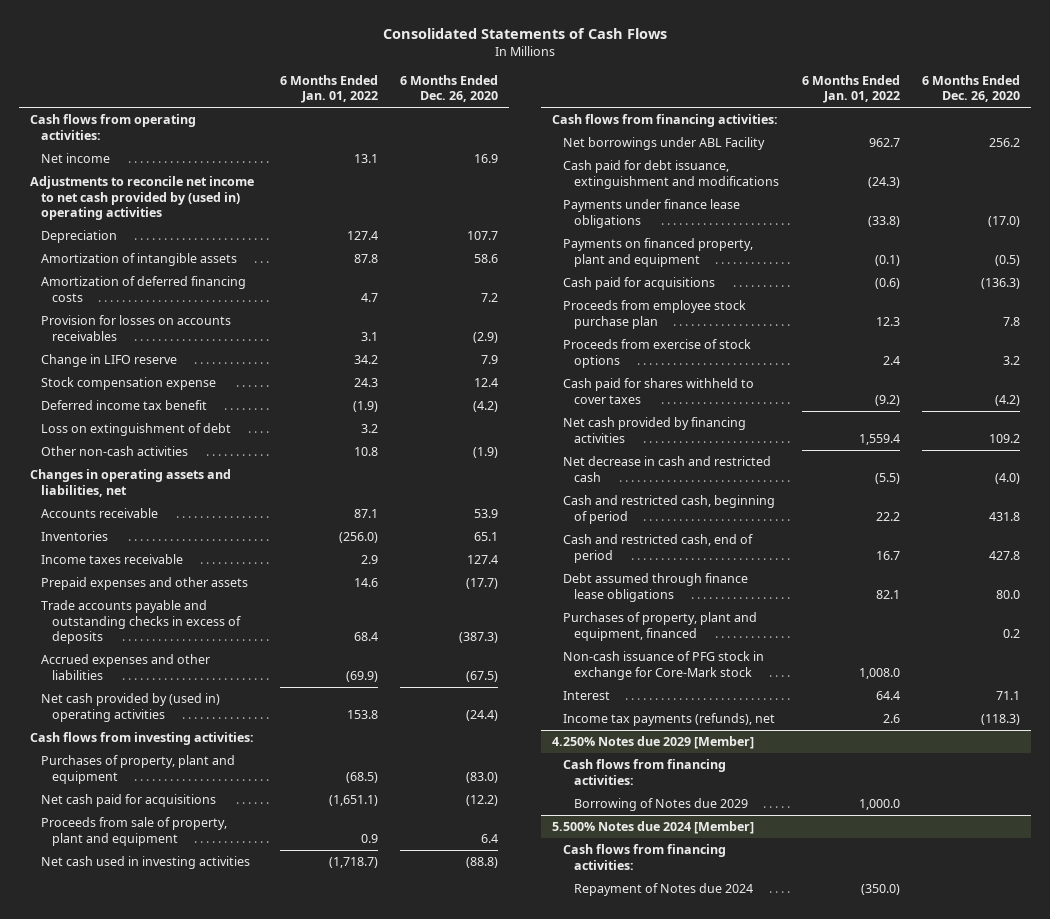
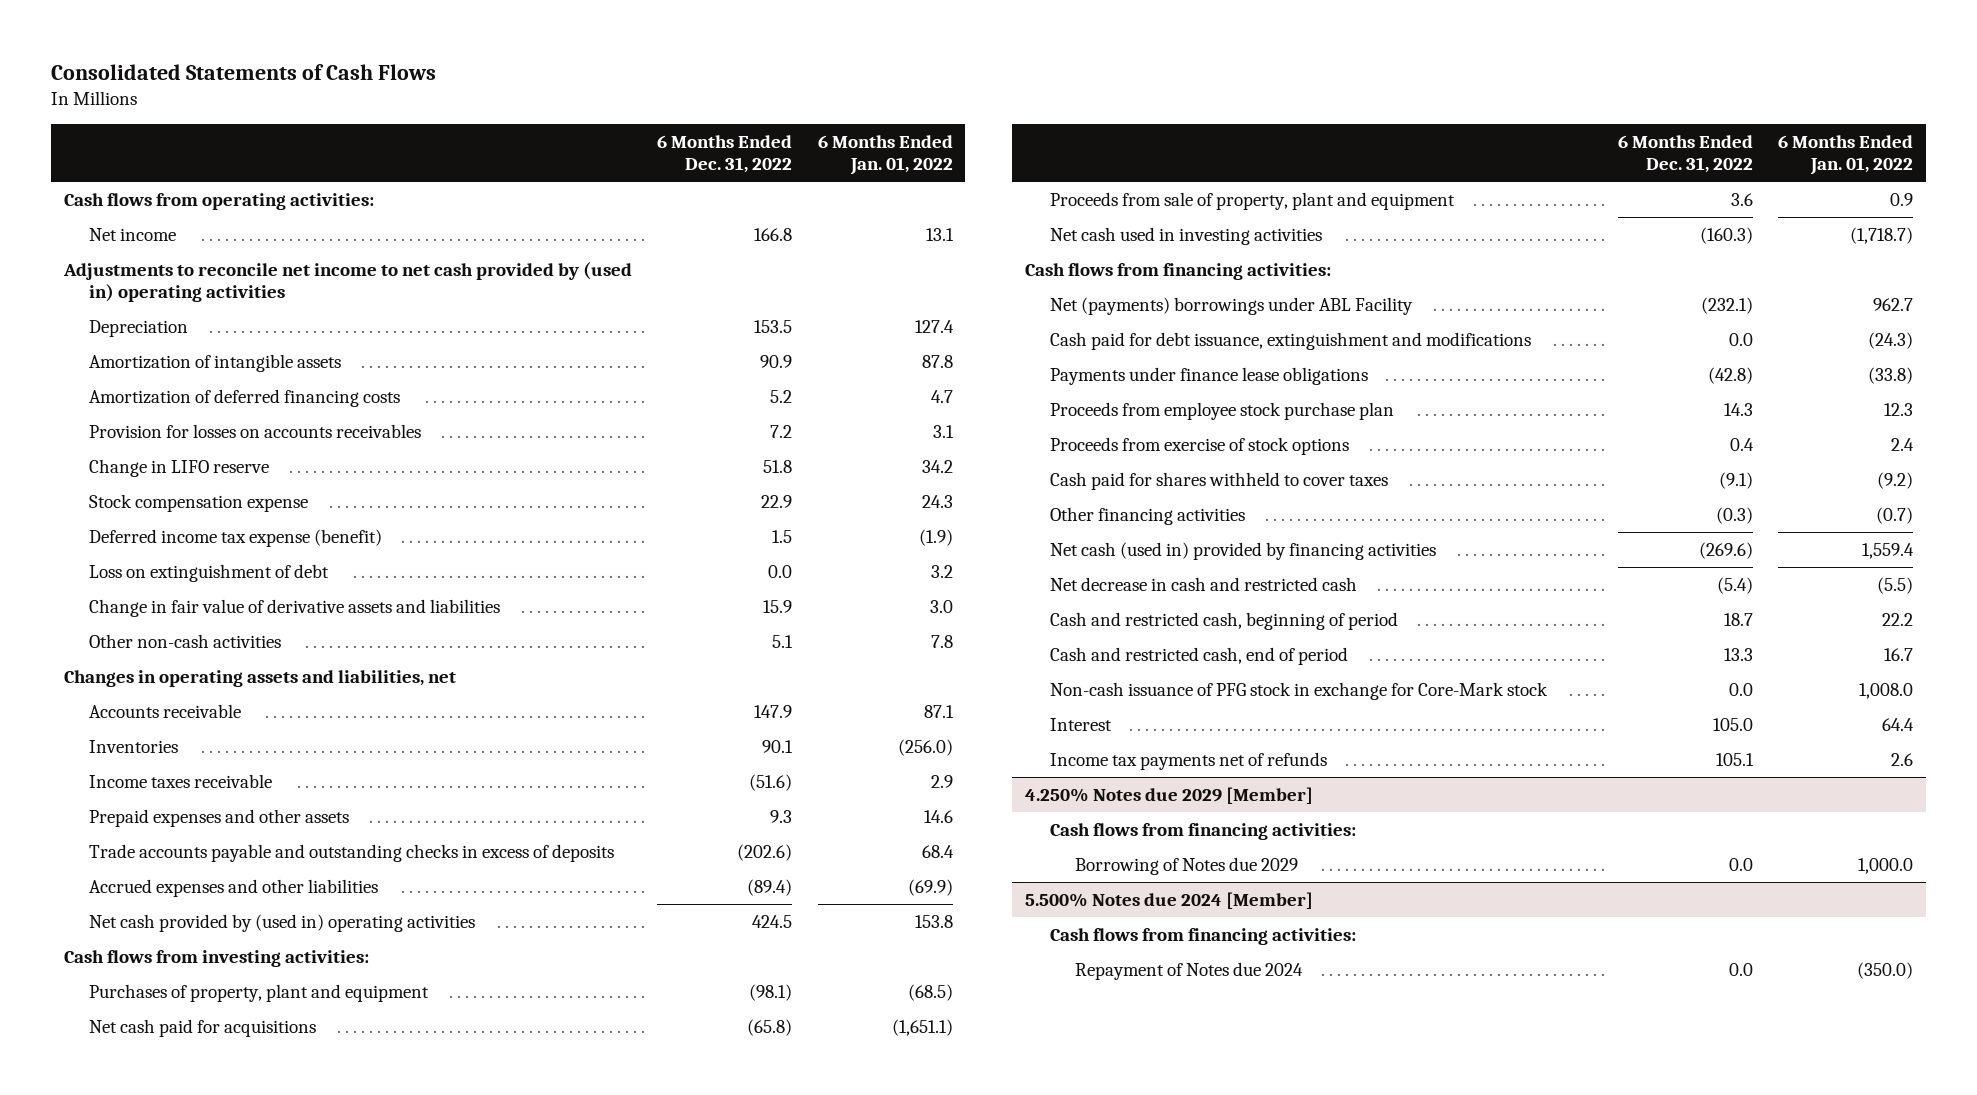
- | 6 Months Ended Jan. 01, 2022 | 6 Months Ended Dec. 26, 2020
+ | 6 Months Ended Dec. 31, 2022 | 6 Months Ended Jan. 01, 2022
- Deferred income tax benefit | (1.9) | (4.2)
+ Deferred income tax expense (benefit) | 1.5 | (1.9)
- Other non-cash activities | 10.8 | (1.9)
+ Change in fair value of derivative assets and liabilities | 15.9 | 3.0
+ Other non-cash activities | 5.1 | 7.8
- Net borrowings under ABL Facility | 962.7 | 256.2
+ Net (payments) borrowings under ABL Facility | (232.1) | 962.7
- Payments on financed property, plant and equipment | (0.1) | (0.5)
- Cash paid for acquisitions | (0.6) | (136.3)
- Net cash provided by financing activities | 1,559.4 | 109.2
+ Other financing activities | (0.3) | (0.7)
+ Net cash (used in) provided by financing activities | (269.6) | 1,559.4
- Debt assumed through finance lease obligations | 82.1 | 80.0
- Purchases of property, plant and equipment, financed | | 0.2
- Income tax payments (refunds), net | 2.6 | (118.3)
+ Income tax payments net of refunds | 105.1 | 2.6

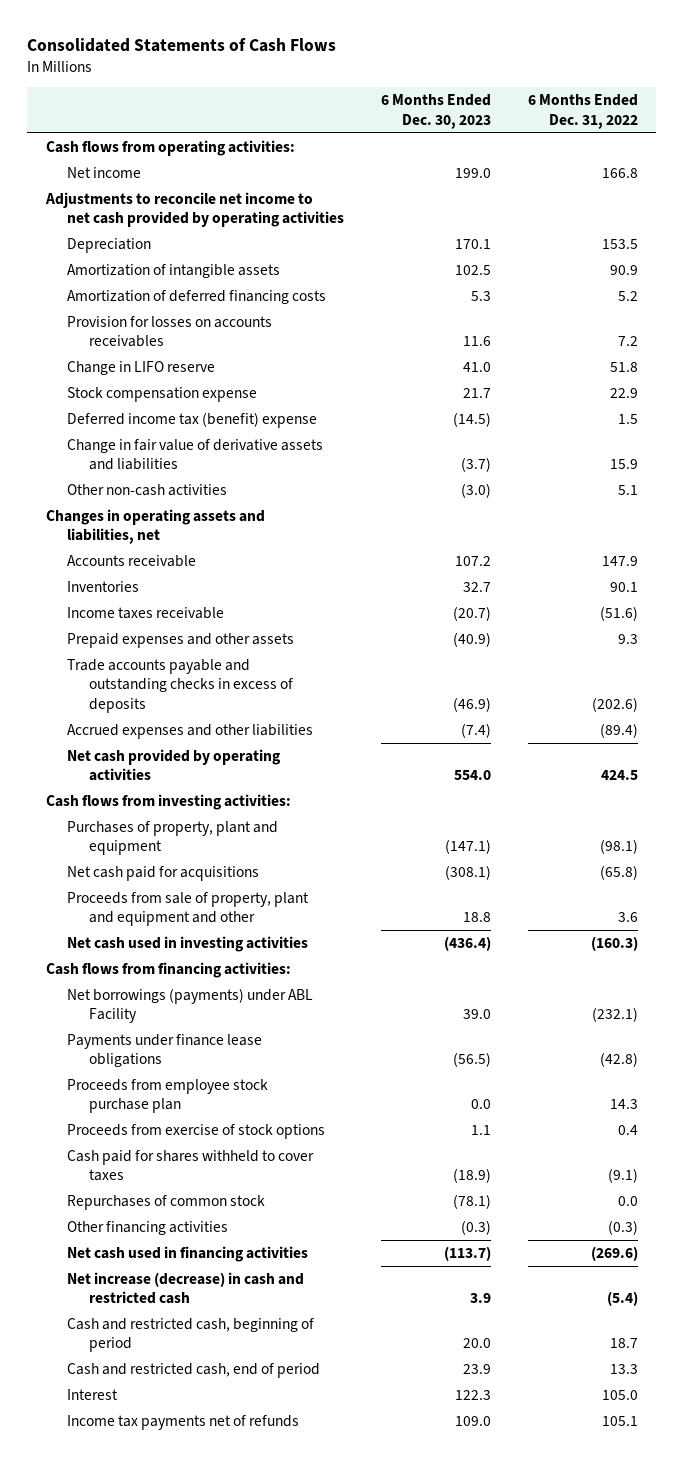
- | 6 Months Ended Dec. 31, 2022 | 6 Months Ended Jan. 01, 2022
+ | 6 Months Ended Dec. 30, 2023 | 6 Months Ended Dec. 31, 2022
- Adjustments to reconcile net income to net cash provided by (used in) operating activities
+ Adjustments to reconcile net income to net cash provided by operating activities
- Deferred income tax expense (benefit) | 1.5 | (1.9)
- Loss on extinguishment of debt | 0.0 | 3.2
+ Deferred income tax (benefit) expense | (14.5) | 1.5
- Net cash provided by (used in) operating activities | 424.5 | 153.8
+ Net cash provided by operating activities | 554.0 | 424.5
- Proceeds from sale of property, plant and equipment | 3.6 | 0.9
+ Proceeds from sale of property, plant and equipment and other | 18.8 | 3.6
- Net (payments) borrowings under ABL Facility | (232.1) | 962.7
- Cash paid for debt issuance, extinguishment and modifications | 0.0 | (24.3)
+ Net borrowings (payments) under ABL Facility | 39.0 | (232.1)
+ Repurchases of common stock | (78.1) | 0.0
- Net cash (used in) provided by financing activities | (269.6) | 1,559.4
- Net decrease in cash and restricted cash | (5.4) | (5.5)
+ Net cash used in financing activities | (113.7) | (269.6)
+ Net increase (decrease) in cash and restricted cash | 3.9 | (5.4)
- Non-cash issuance of PFG stock in exchange for Core-Mark stock | 0.0 | 1,008.0
- 4.250% Notes due 2029 [Member]
- Cash flows from financing activities:
- Borrowing of Notes due 2029 | 0.0 | 1,000.0
- 5.500% Notes due 2024 [Member]
- Cash flows from financing activities:
- Repayment of Notes due 2024 | 0.0 | (350.0)

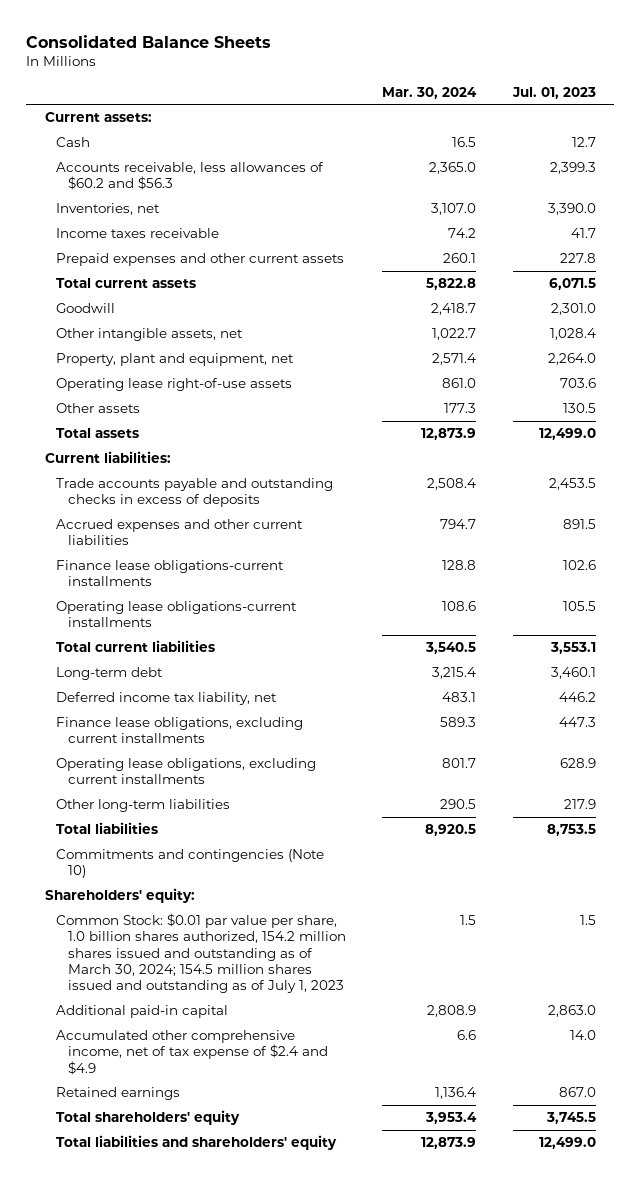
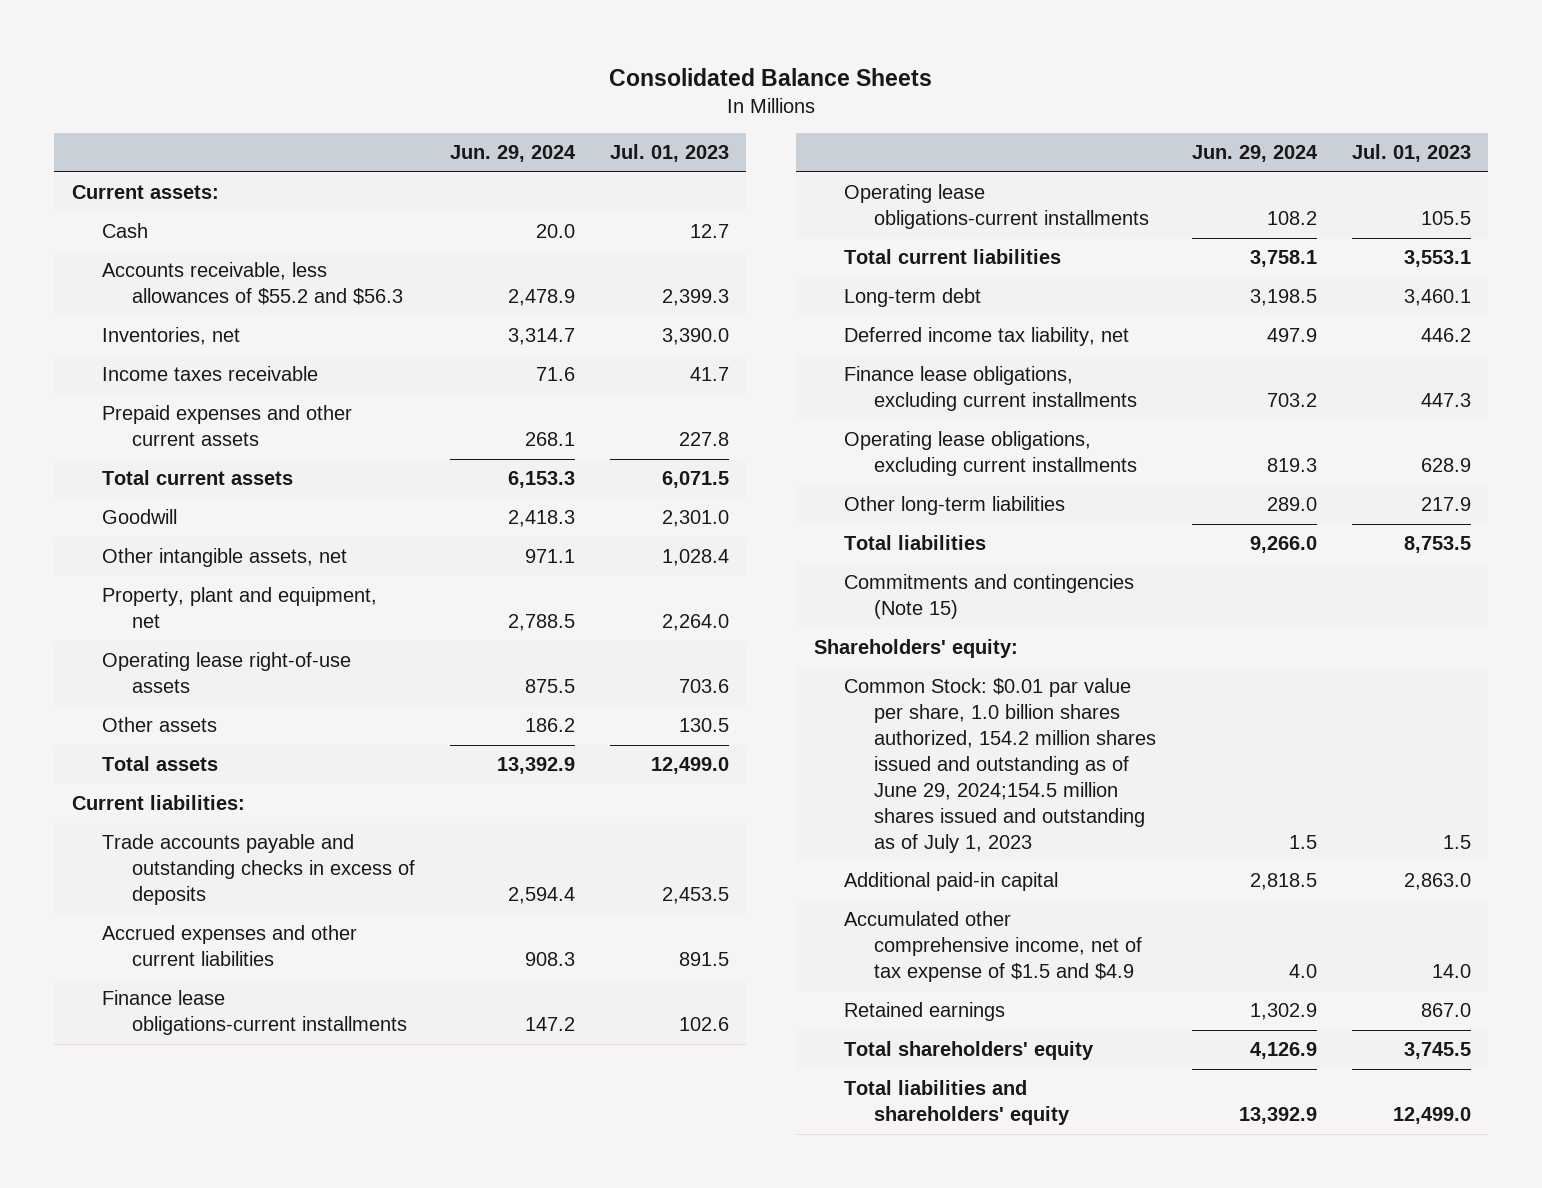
- | Mar. 30, 2024 | Jul. 01, 2023
+ | Jun. 29, 2024 | Jul. 01, 2023
- Accounts receivable, less allowances of $60.2 and $56.3 | 2,365.0 | 2,399.3
+ Accounts receivable, less allowances of $55.2 and $56.3 | 2,478.9 | 2,399.3
- Commitments and contingencies (Note 10)
+ Commitments and contingencies (Note 15)
- Common Stock: $0.01 par value per share, 1.0 billion shares authorized, 154.2 million shares issued and outstanding as of March 30, 2024; 154.5 million shares issued and outstanding as of July 1, 2023 | 1.5 | 1.5
+ Common Stock: $0.01 par value per share, 1.0 billion shares authorized, 154.2 million shares issued and outstanding as of June 29, 2024;154.5 million shares issued and outstanding as of July 1, 2023 | 1.5 | 1.5
- Accumulated other comprehensive income, net of tax expense of $2.4 and $4.9 | 6.6 | 14.0
+ Accumulated other comprehensive income, net of tax expense of $1.5 and $4.9 | 4.0 | 14.0

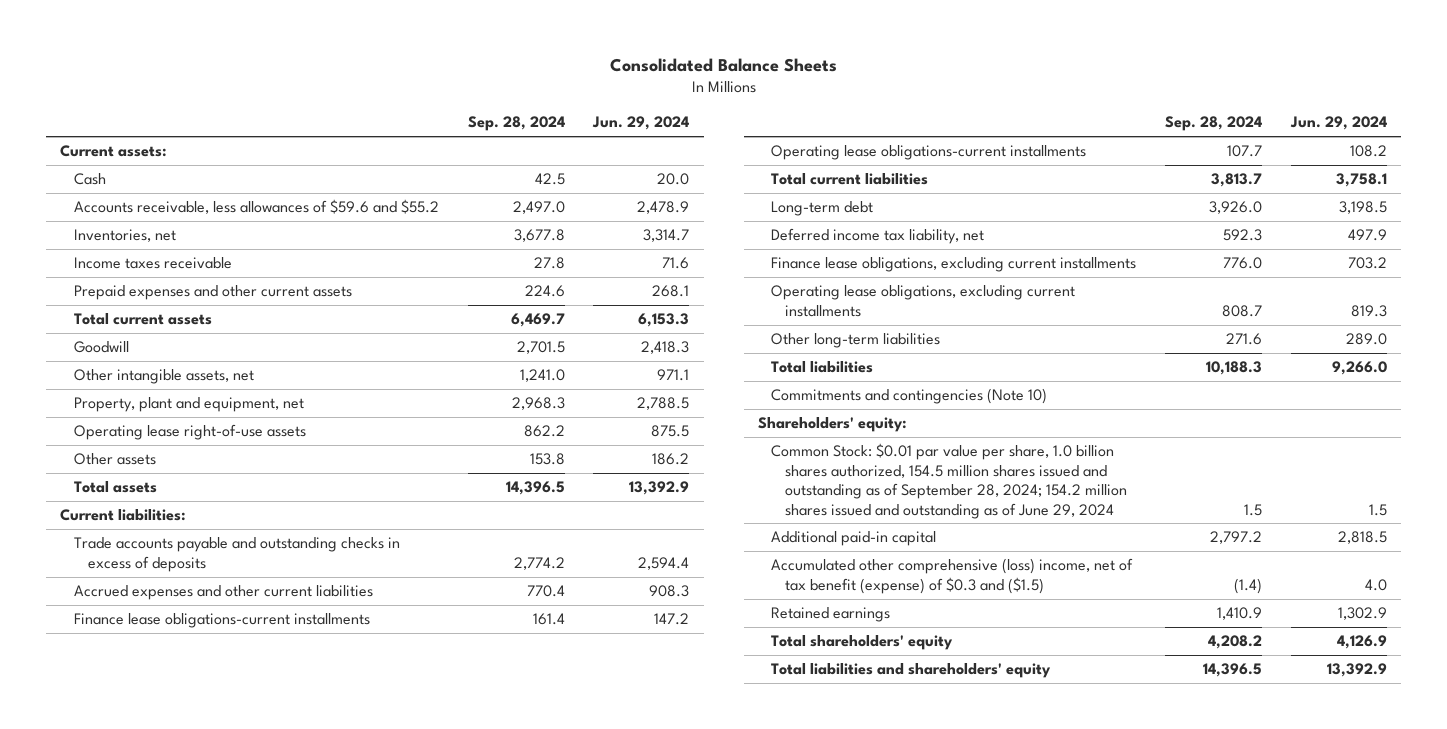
- | Jun. 29, 2024 | Jul. 01, 2023
+ | Sep. 28, 2024 | Jun. 29, 2024
- Accounts receivable, less allowances of $55.2 and $56.3 | 2,478.9 | 2,399.3
+ Accounts receivable, less allowances of $59.6 and $55.2 | 2,497.0 | 2,478.9
- Commitments and contingencies (Note 15)
+ Commitments and contingencies (Note 10)
- Common Stock: $0.01 par value per share, 1.0 billion shares authorized, 154.2 million shares issued and outstanding as of June 29, 2024;154.5 million shares issued and outstanding as of July 1, 2023 | 1.5 | 1.5
+ Common Stock: $0.01 par value per share, 1.0 billion shares authorized, 154.5 million shares issued and outstanding as of September 28, 2024; 154.2 million shares issued and outstanding as of June 29, 2024 | 1.5 | 1.5
- Accumulated other comprehensive income, net of tax expense of $1.5 and $4.9 | 4.0 | 14.0
+ Accumulated other comprehensive (loss) income, net of tax benefit (expense) of $0.3 and ($1.5) | (1.4) | 4.0

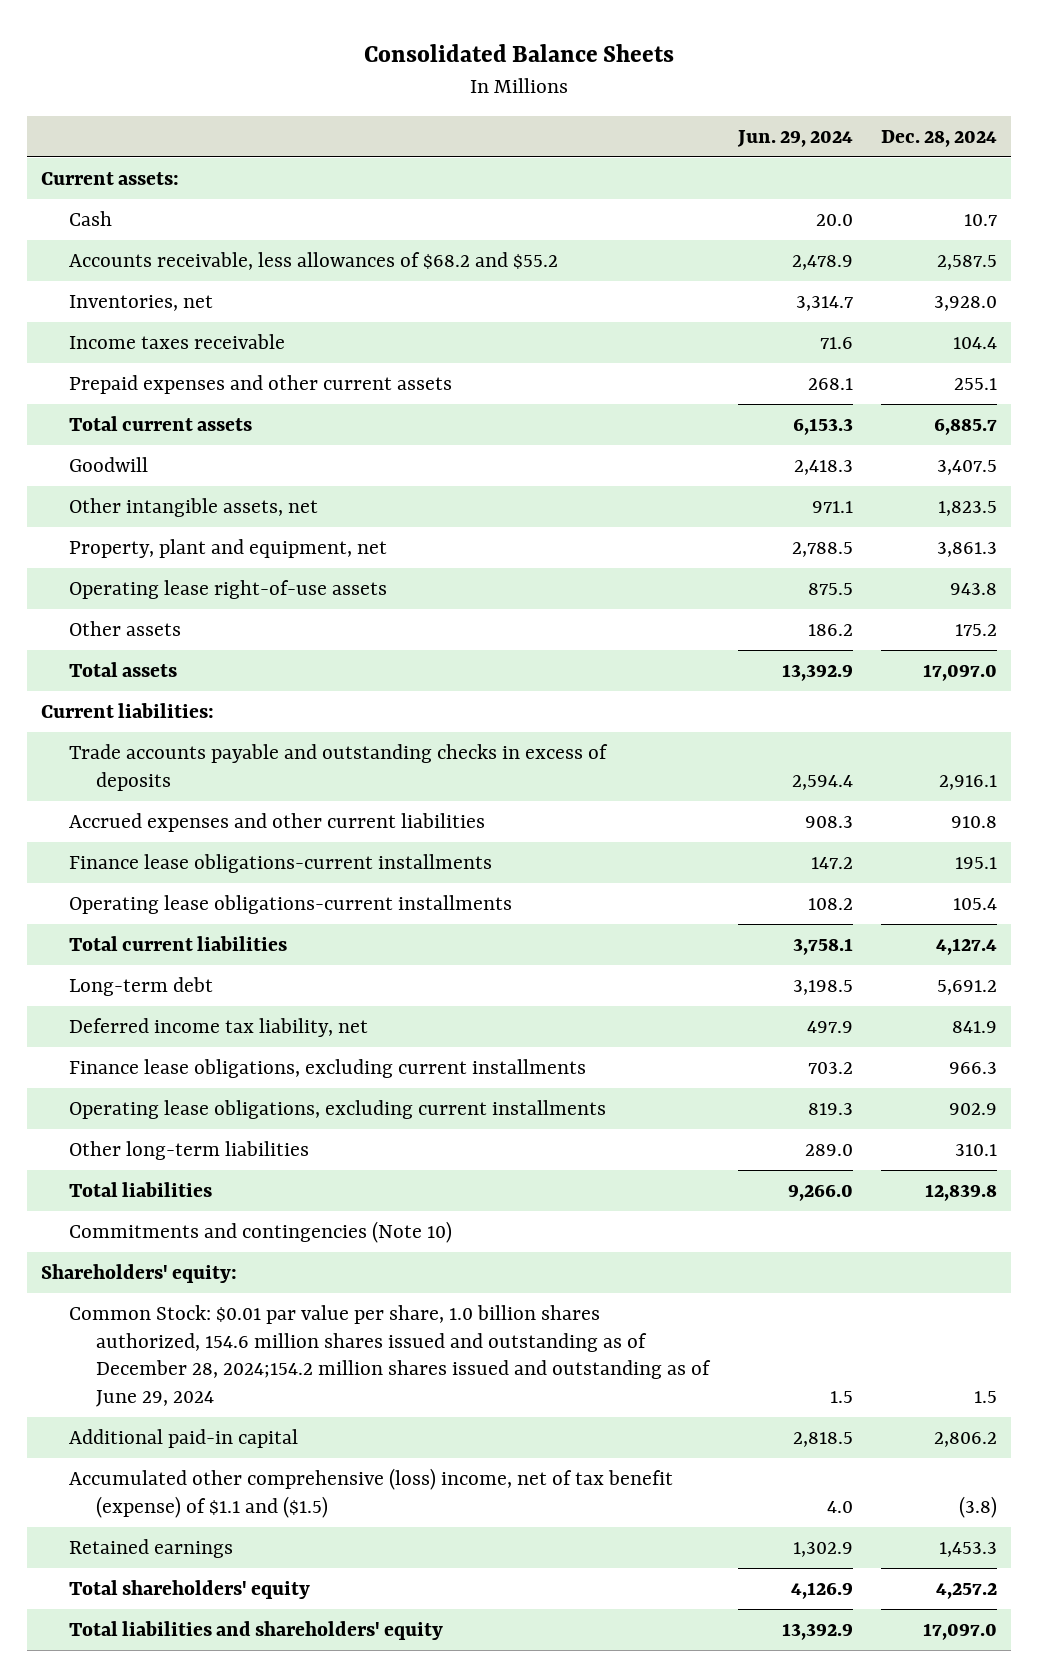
- | Sep. 28, 2024 | Jun. 29, 2024
+ | Jun. 29, 2024 | Dec. 28, 2024
- Accounts receivable, less allowances of $59.6 and $55.2 | 2,497.0 | 2,478.9
+ Accounts receivable, less allowances of $68.2 and $55.2 | 2,478.9 | 2,587.5
- Common Stock: $0.01 par value per share, 1.0 billion shares authorized, 154.5 million shares issued and outstanding as of September 28, 2024; 154.2 million shares issued and outstanding as of June 29, 2024 | 1.5 | 1.5
+ Common Stock: $0.01 par value per share, 1.0 billion shares authorized, 154.6 million shares issued and outstanding as of December 28, 2024;154.2 million shares issued and outstanding as of June 29, 2024 | 1.5 | 1.5
- Accumulated other comprehensive (loss) income, net of tax benefit (expense) of $0.3 and ($1.5) | (1.4) | 4.0
+ Accumulated other comprehensive (loss) income, net of tax benefit (expense) of $1.1 and ($1.5) | 4.0 | (3.8)

